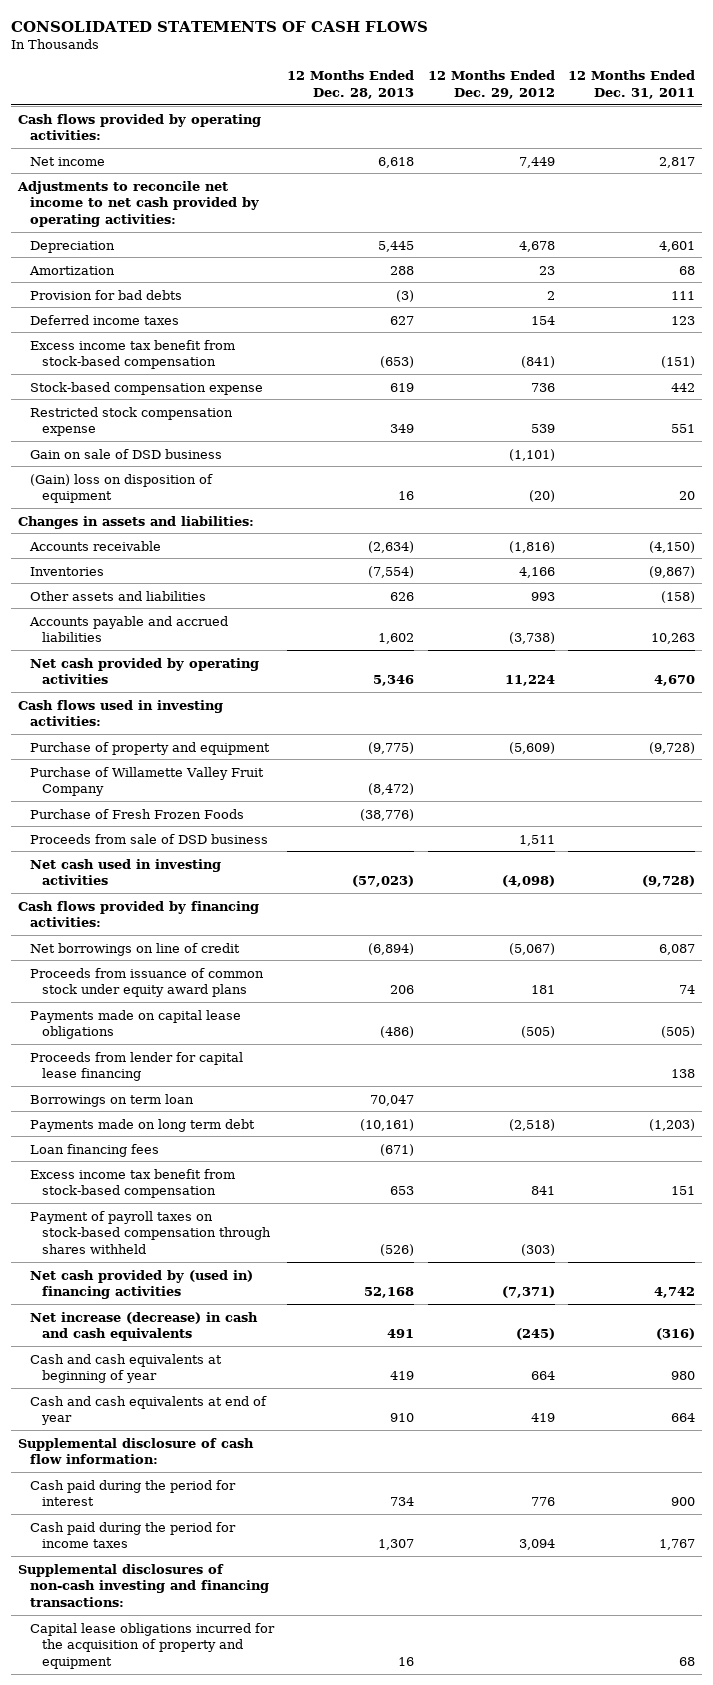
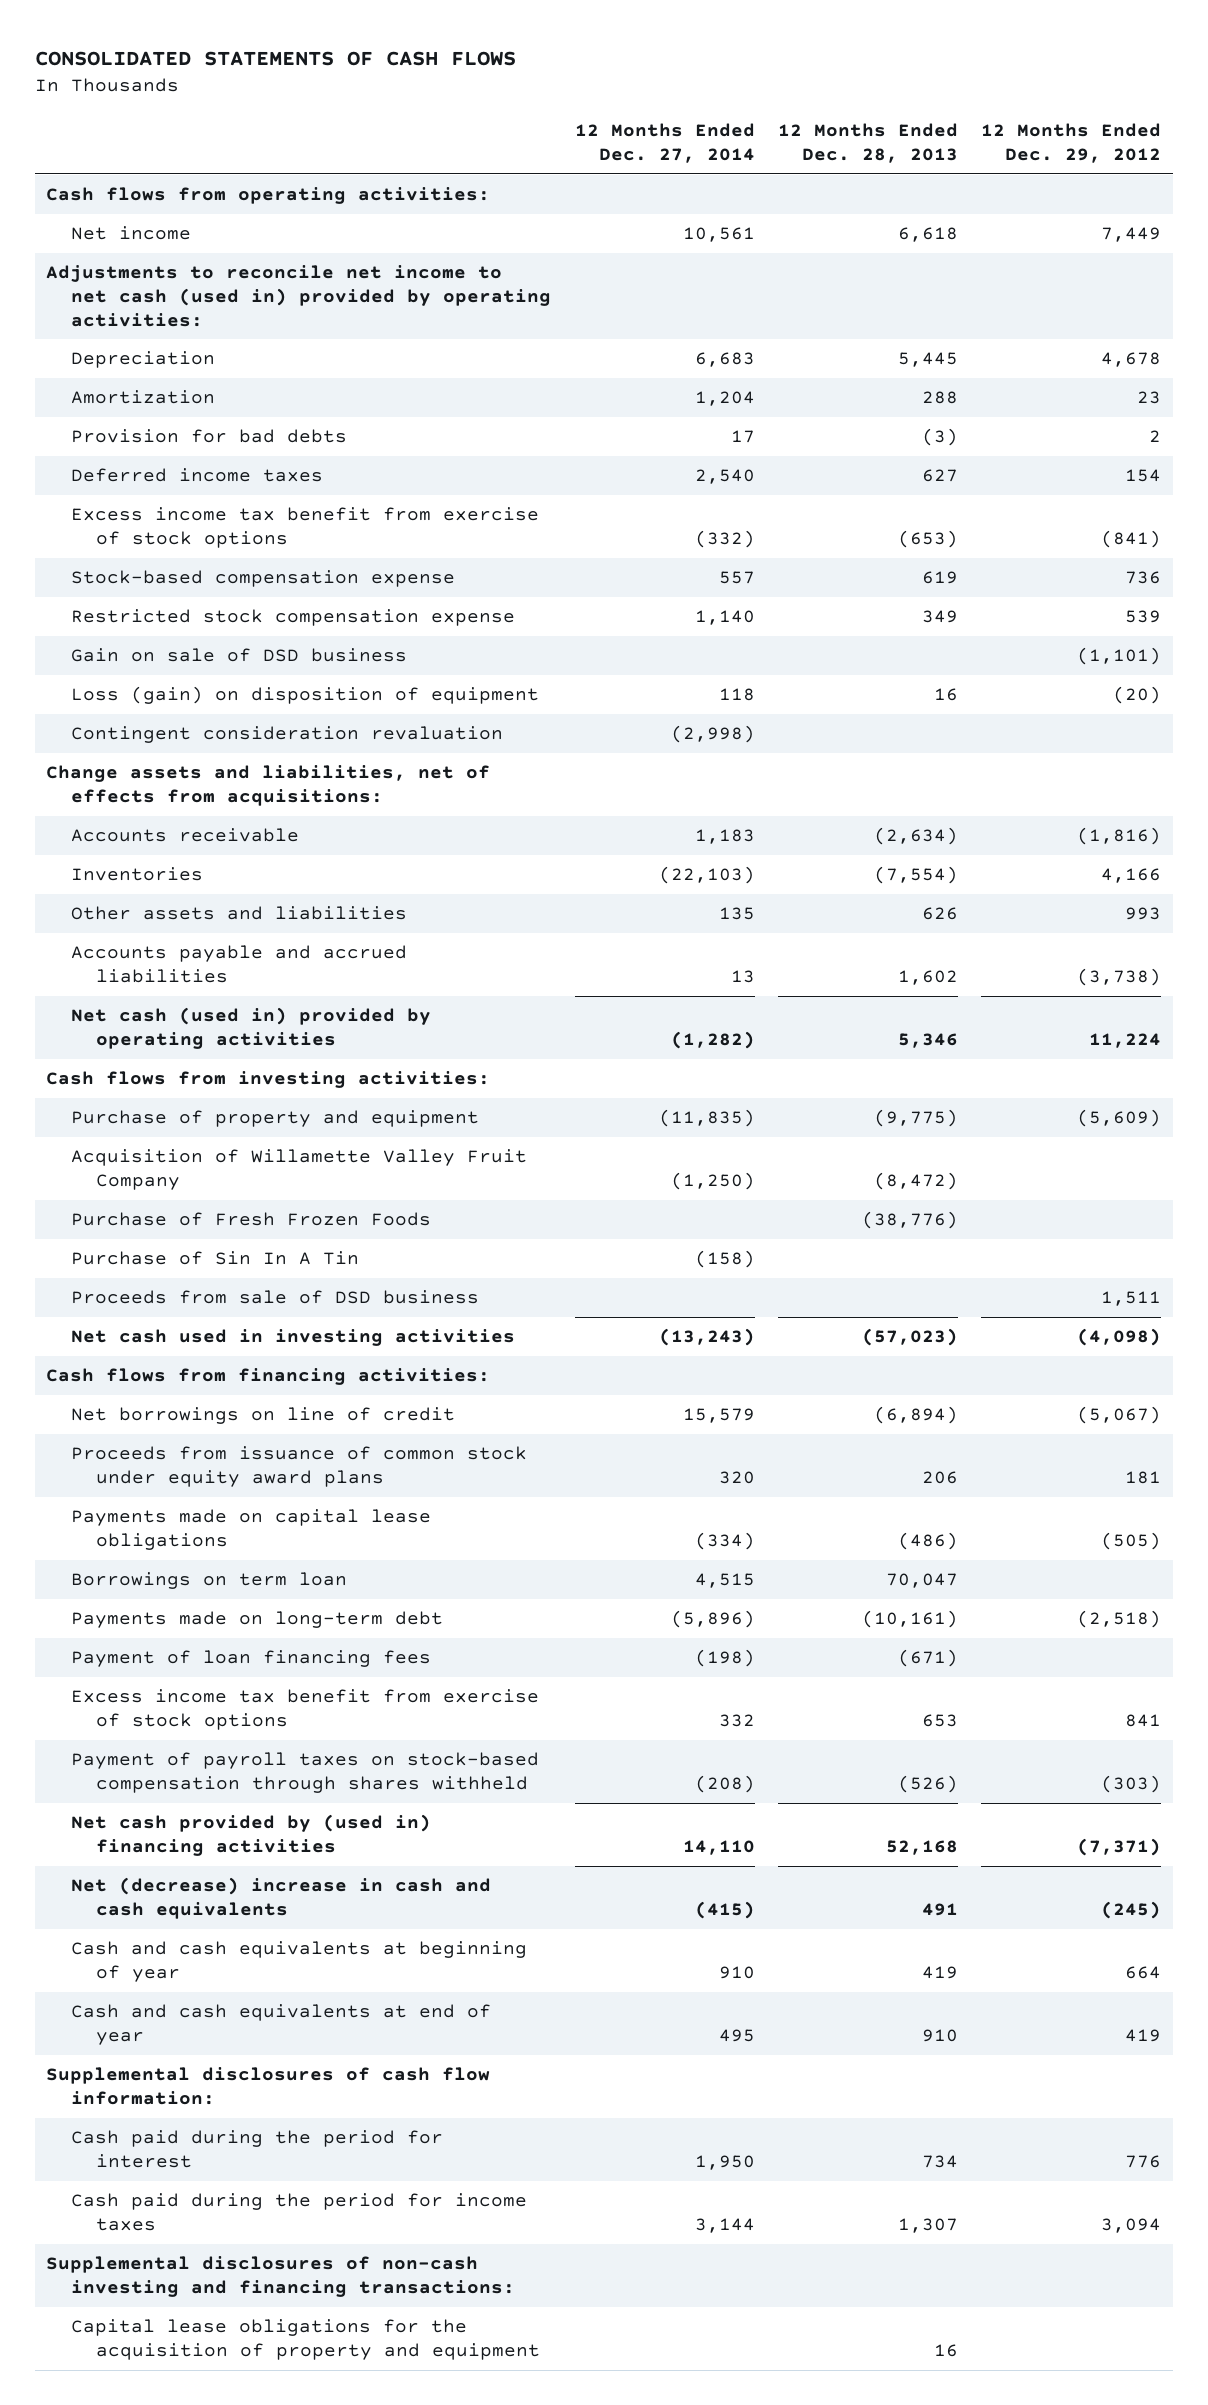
- | 12 Months Ended Dec. 28, 2013 | 12 Months Ended Dec. 29, 2012 | 12 Months Ended Dec. 31, 2011
+ | 12 Months Ended Dec. 27, 2014 | 12 Months Ended Dec. 28, 2013 | 12 Months Ended Dec. 29, 2012
- Cash flows provided by operating activities:
+ Cash flows from operating activities:
- Adjustments to reconcile net income to net cash provided by operating activities:
+ Adjustments to reconcile net income to net cash (used in) provided by operating activities:
- Excess income tax benefit from stock-based compensation | (653) | (841) | (151)
+ Excess income tax benefit from exercise of stock options | (332) | (653) | (841)
- (Gain) loss on disposition of equipment | 16 | (20) | 20
- Changes in assets and liabilities:
+ Loss (gain) on disposition of equipment | 118 | 16 | (20)
+ Contingent consideration revaluation | (2,998) | |
+ Change assets and liabilities, net of effects from acquisitions:
- Net cash provided by operating activities | 5,346 | 11,224 | 4,670
- Cash flows used in investing activities:
+ Net cash (used in) provided by operating activities | (1,282) | 5,346 | 11,224
+ Cash flows from investing activities:
- Purchase of Willamette Valley Fruit Company | (8,472) | |
+ Acquisition of Willamette Valley Fruit Company | (1,250) | (8,472) |
+ Purchase of Sin In A Tin | (158) | |
- Cash flows provided by financing activities:
+ Cash flows from financing activities:
- Proceeds from lender for capital lease financing | | | 138
- Payments made on long term debt | (10,161) | (2,518) | (1,203)
- Loan financing fees | (671) | |
- Excess income tax benefit from stock-based compensation | 653 | 841 | 151
+ Payments made on long-term debt | (5,896) | (10,161) | (2,518)
+ Payment of loan financing fees | (198) | (671) |
+ Excess income tax benefit from exercise of stock options | 332 | 653 | 841
- Net increase (decrease) in cash and cash equivalents | 491 | (245) | (316)
+ Net (decrease) increase in cash and cash equivalents | (415) | 491 | (245)
- Supplemental disclosure of cash flow information:
+ Supplemental disclosures of cash flow information:
- Capital lease obligations incurred for the acquisition of property and equipment | 16 | | 68
+ Capital lease obligations for the acquisition of property and equipment | | 16 |

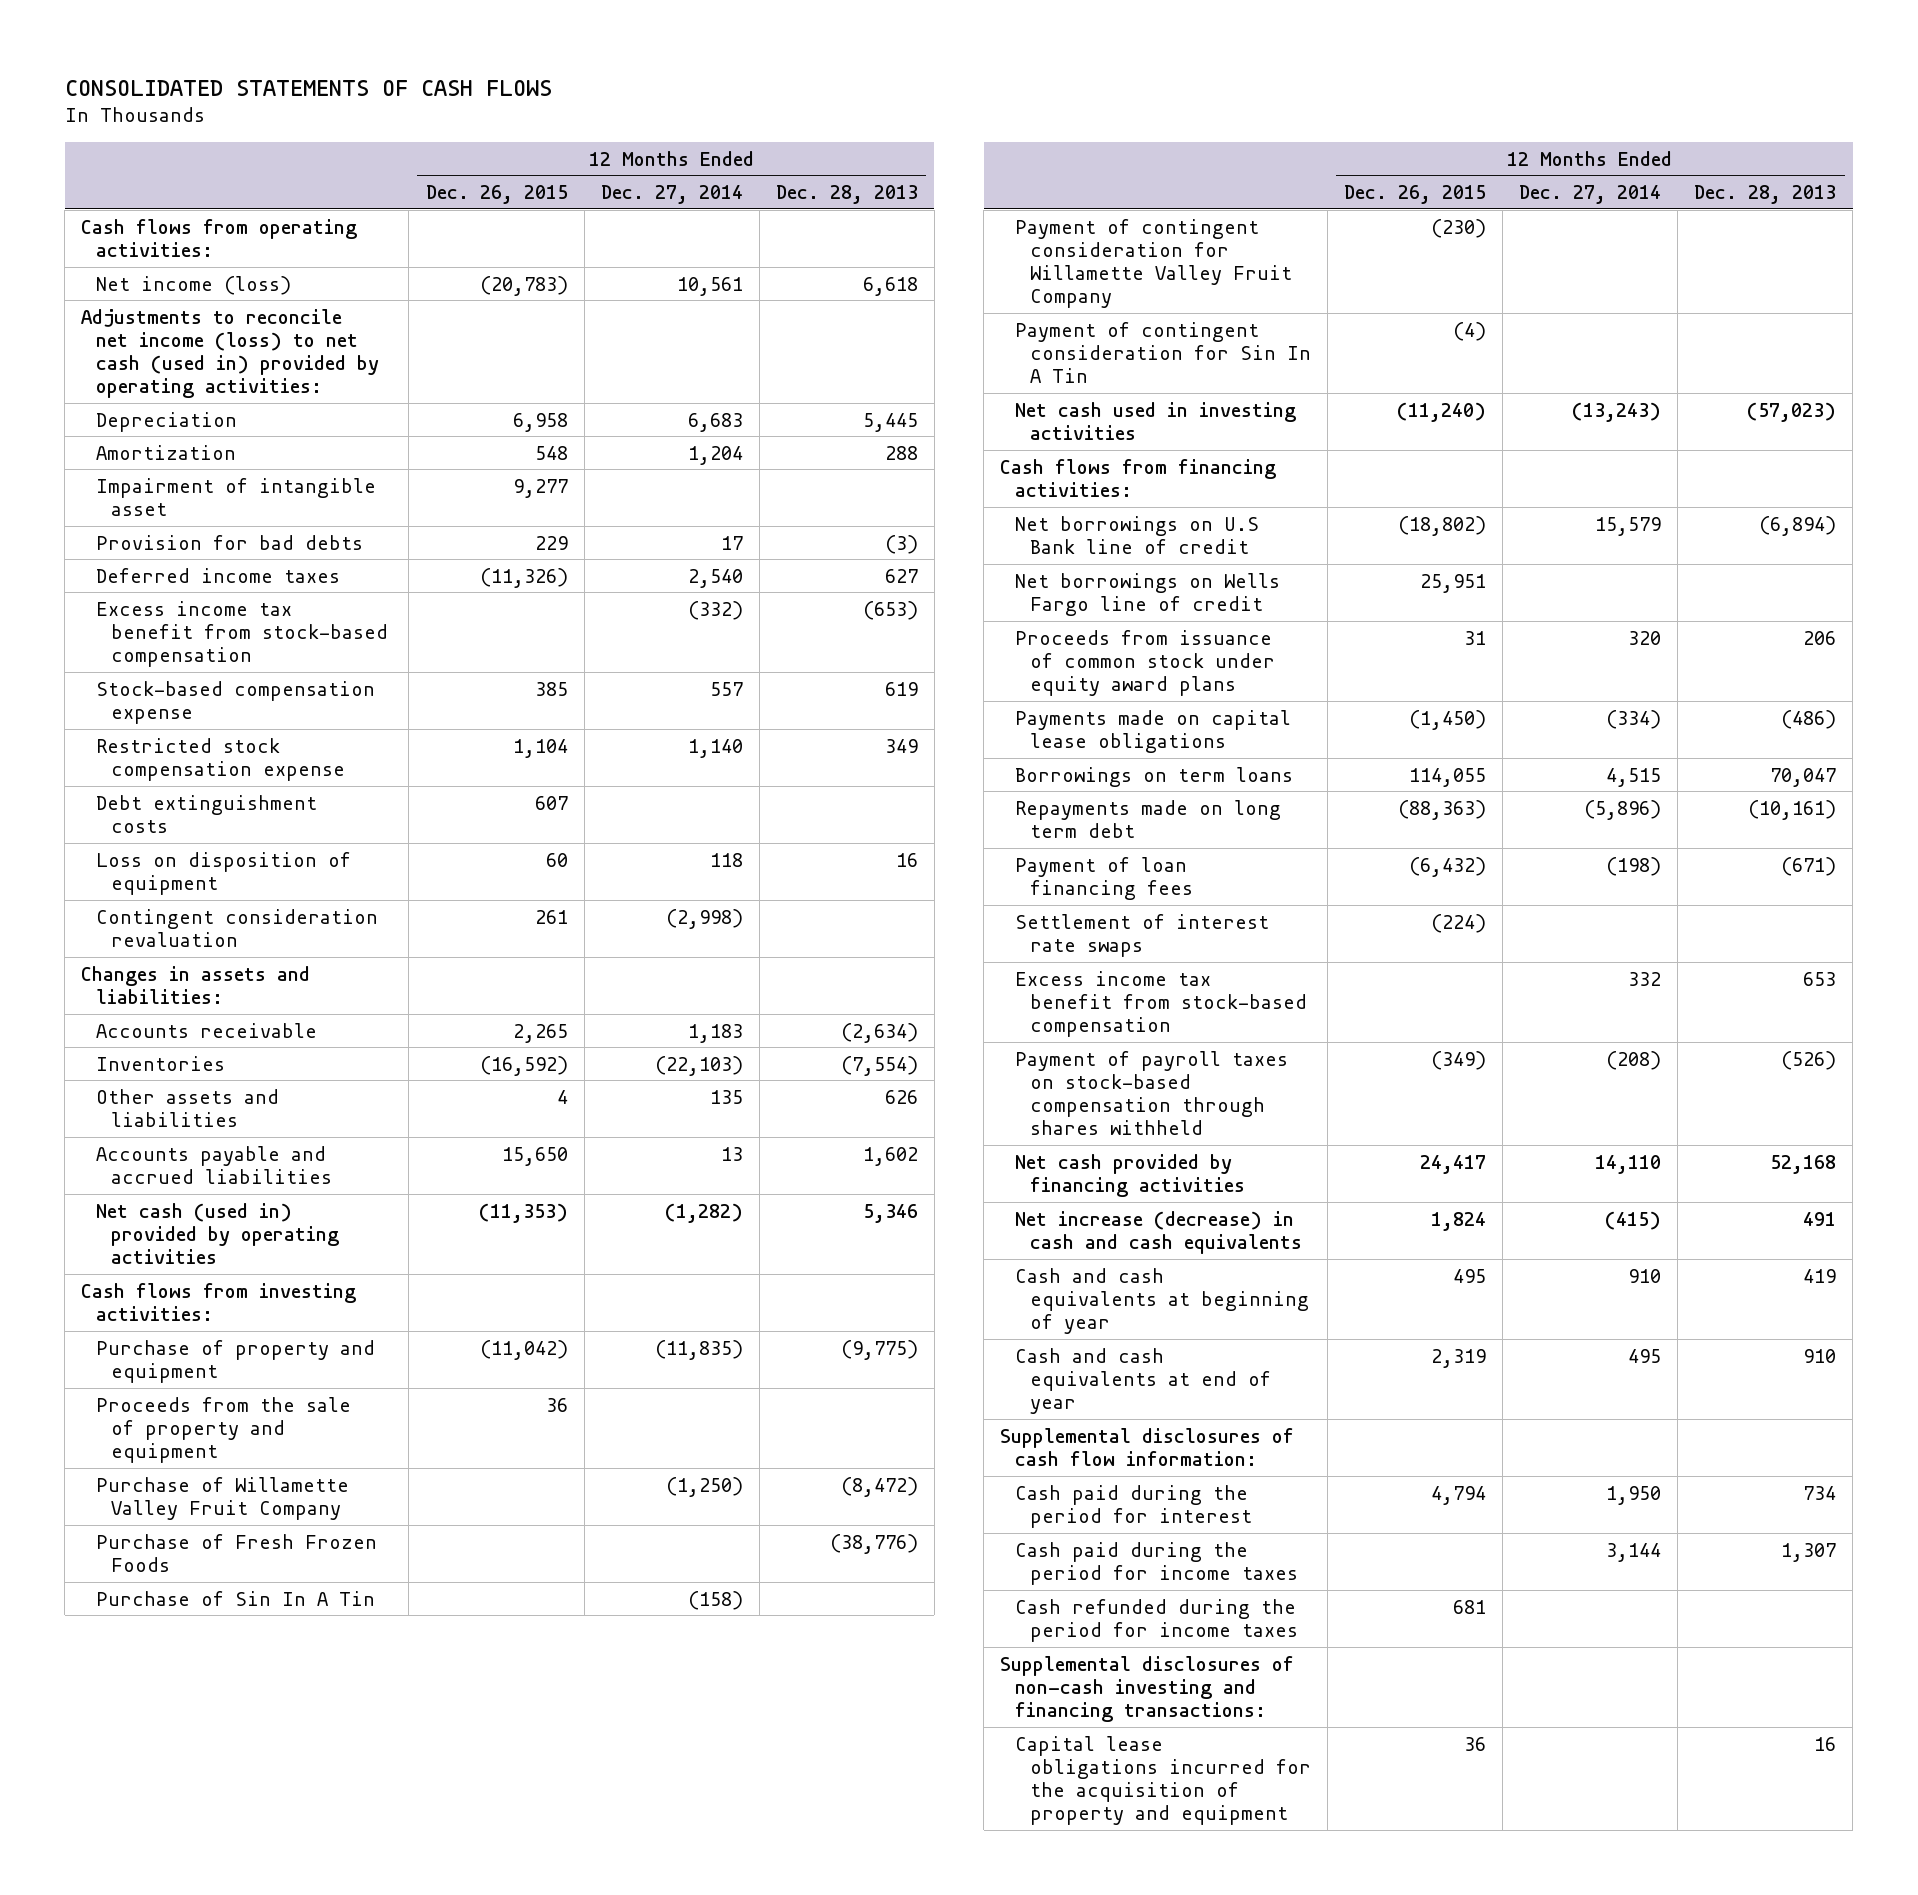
- | 12 Months Ended Dec. 27, 2014 | 12 Months Ended Dec. 28, 2013 | 12 Months Ended Dec. 29, 2012
+ | 12 Months Ended Dec. 26, 2015 | 12 Months Ended Dec. 27, 2014 | 12 Months Ended Dec. 28, 2013
- Net income | 10,561 | 6,618 | 7,449
- Adjustments to reconcile net income to net cash (used in) provided by operating activities:
+ Net income (loss) | (20,783) | 10,561 | 6,618
+ Adjustments to reconcile net income (loss) to net cash (used in) provided by operating activities:
+ Impairment of intangible asset | 9,277 | |
- Excess income tax benefit from exercise of stock options | (332) | (653) | (841)
+ Excess income tax benefit from stock-based compensation | | (332) | (653)
- Gain on sale of DSD business | | | (1,101)
- Loss (gain) on disposition of equipment | 118 | 16 | (20)
+ Debt extinguishment costs | 607 | |
+ Loss on disposition of equipment | 60 | 118 | 16
- Change assets and liabilities, net of effects from acquisitions:
+ Changes in assets and liabilities:
- Acquisition of Willamette Valley Fruit Company | (1,250) | (8,472) |
+ Proceeds from the sale of property and equipment | 36 | |
+ Purchase of Willamette Valley Fruit Company | | (1,250) | (8,472)
- Proceeds from sale of DSD business | | | 1,511
+ Payment of contingent consideration for Willamette Valley Fruit Company | (230) | |
+ Payment of contingent consideration for Sin In A Tin | (4) | |
- Net borrowings on line of credit | 15,579 | (6,894) | (5,067)
+ Net borrowings on U.S Bank line of credit | (18,802) | 15,579 | (6,894)
+ Net borrowings on Wells Fargo line of credit | 25,951 | |
- Borrowings on term loan | 4,515 | 70,047 |
- Payments made on long-term debt | (5,896) | (10,161) | (2,518)
+ Borrowings on term loans | 114,055 | 4,515 | 70,047
+ Repayments made on long term debt | (88,363) | (5,896) | (10,161)
- Excess income tax benefit from exercise of stock options | 332 | 653 | 841
+ Settlement of interest rate swaps | (224) | |
+ Excess income tax benefit from stock-based compensation | | 332 | 653
- Net cash provided by (used in) financing activities | 14,110 | 52,168 | (7,371)
- Net (decrease) increase in cash and cash equivalents | (415) | 491 | (245)
+ Net cash provided by financing activities | 24,417 | 14,110 | 52,168
+ Net increase (decrease) in cash and cash equivalents | 1,824 | (415) | 491
+ Cash refunded during the period for income taxes | 681 | |
- Capital lease obligations for the acquisition of property and equipment | | 16 |
+ Capital lease obligations incurred for the acquisition of property and equipment | 36 | | 16

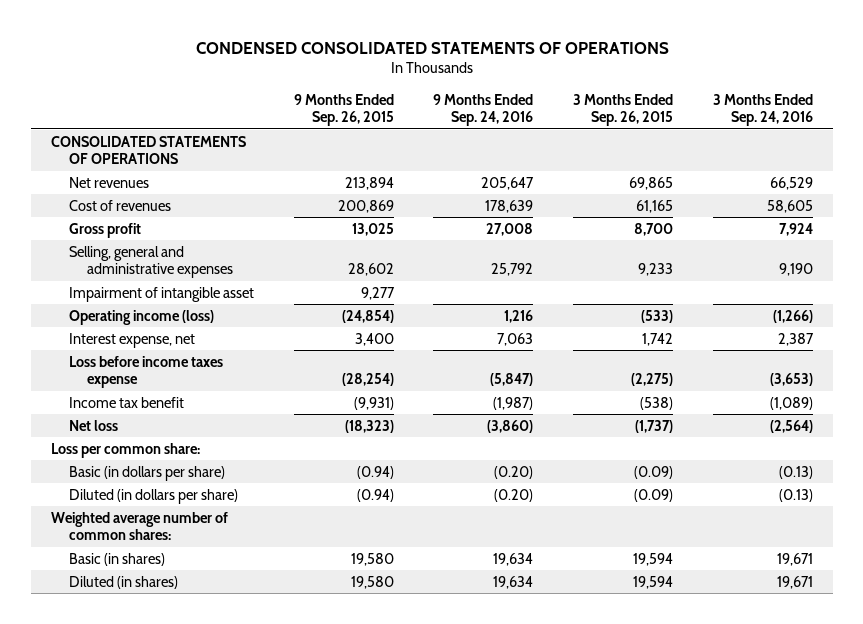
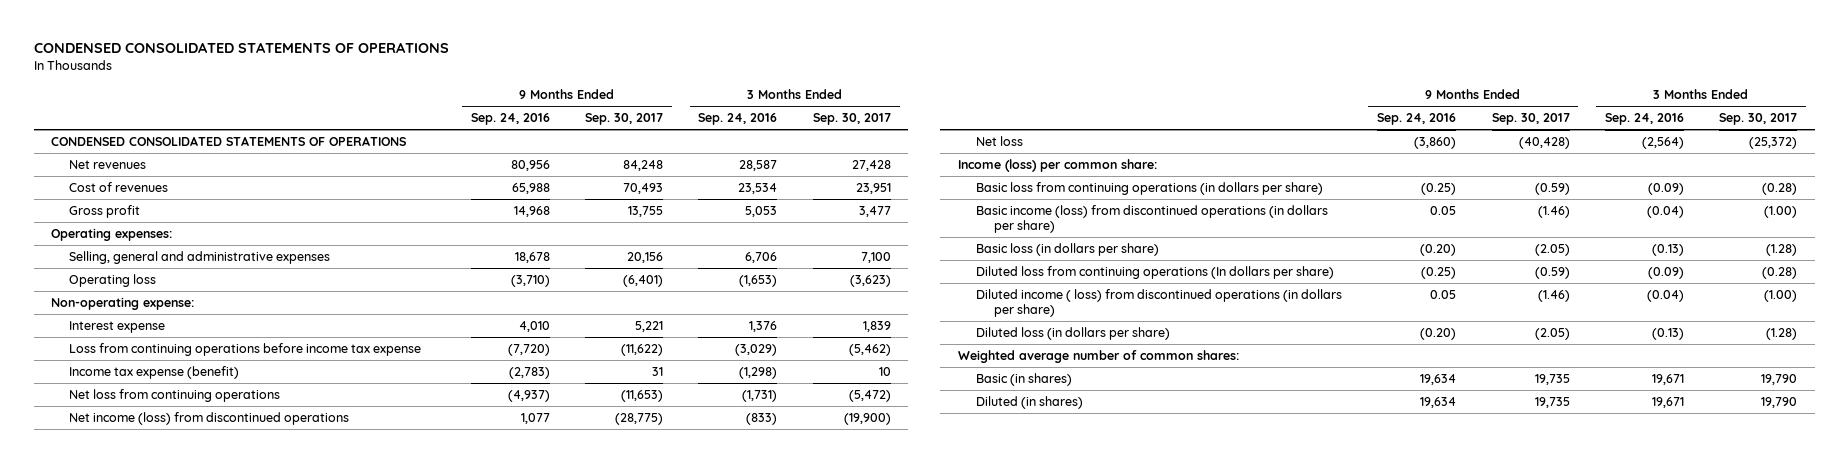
- | 9 Months Ended Sep. 26, 2015 | 9 Months Ended Sep. 24, 2016 | 3 Months Ended Sep. 26, 2015 | 3 Months Ended Sep. 24, 2016
+ | 9 Months Ended Sep. 24, 2016 | 9 Months Ended Sep. 30, 2017 | 3 Months Ended Sep. 24, 2016 | 3 Months Ended Sep. 30, 2017
- CONSOLIDATED STATEMENTS OF OPERATIONS
- Net revenues | 213,894 | 205,647 | 69,865 | 66,529
- Cost of revenues | 200,869 | 178,639 | 61,165 | 58,605
- Gross profit | 13,025 | 27,008 | 8,700 | 7,924
- Selling, general and administrative expenses | 28,602 | 25,792 | 9,233 | 9,190
- Impairment of intangible asset | 9,277 | | |
- Operating income (loss) | (24,854) | 1,216 | (533) | (1,266)
- Interest expense, net | 3,400 | 7,063 | 1,742 | 2,387
- Loss before income taxes expense | (28,254) | (5,847) | (2,275) | (3,653)
- Income tax benefit | (9,931) | (1,987) | (538) | (1,089)
+ CONDENSED CONSOLIDATED STATEMENTS OF OPERATIONS
+ Net revenues | 80,956 | 84,248 | 28,587 | 27,428
+ Cost of revenues | 65,988 | 70,493 | 23,534 | 23,951
+ Gross profit | 14,968 | 13,755 | 5,053 | 3,477
+ Operating expenses:
+ Selling, general and administrative expenses | 18,678 | 20,156 | 6,706 | 7,100
+ Operating loss | (3,710) | (6,401) | (1,653) | (3,623)
+ Non-operating expense:
+ Interest expense | 4,010 | 5,221 | 1,376 | 1,839
+ Loss from continuing operations before income tax expense | (7,720) | (11,622) | (3,029) | (5,462)
+ Income tax expense (benefit) | (2,783) | 31 | (1,298) | 10
+ Net loss from continuing operations | (4,937) | (11,653) | (1,731) | (5,472)
+ Net income (loss) from discontinued operations | 1,077 | (28,775) | (833) | (19,900)
- Loss per common share:
- Basic (in dollars per share) | (0.94) | (0.20) | (0.09) | (0.13)
- Diluted (in dollars per share) | (0.94) | (0.20) | (0.09) | (0.13)
+ Income (loss) per common share:
+ Basic loss from continuing operations (in dollars per share) | (0.25) | (0.59) | (0.09) | (0.28)
+ Basic income (loss) from discontinued operations (in dollars per share) | 0.05 | (1.46) | (0.04) | (1.00)
+ Basic loss (in dollars per share) | (0.20) | (2.05) | (0.13) | (1.28)
+ Diluted loss from continuing operations (In dollars per share) | (0.25) | (0.59) | (0.09) | (0.28)
+ Diluted income ( loss) from discontinued operations (in dollars per share) | 0.05 | (1.46) | (0.04) | (1.00)
+ Diluted loss (in dollars per share) | (0.20) | (2.05) | (0.13) | (1.28)

